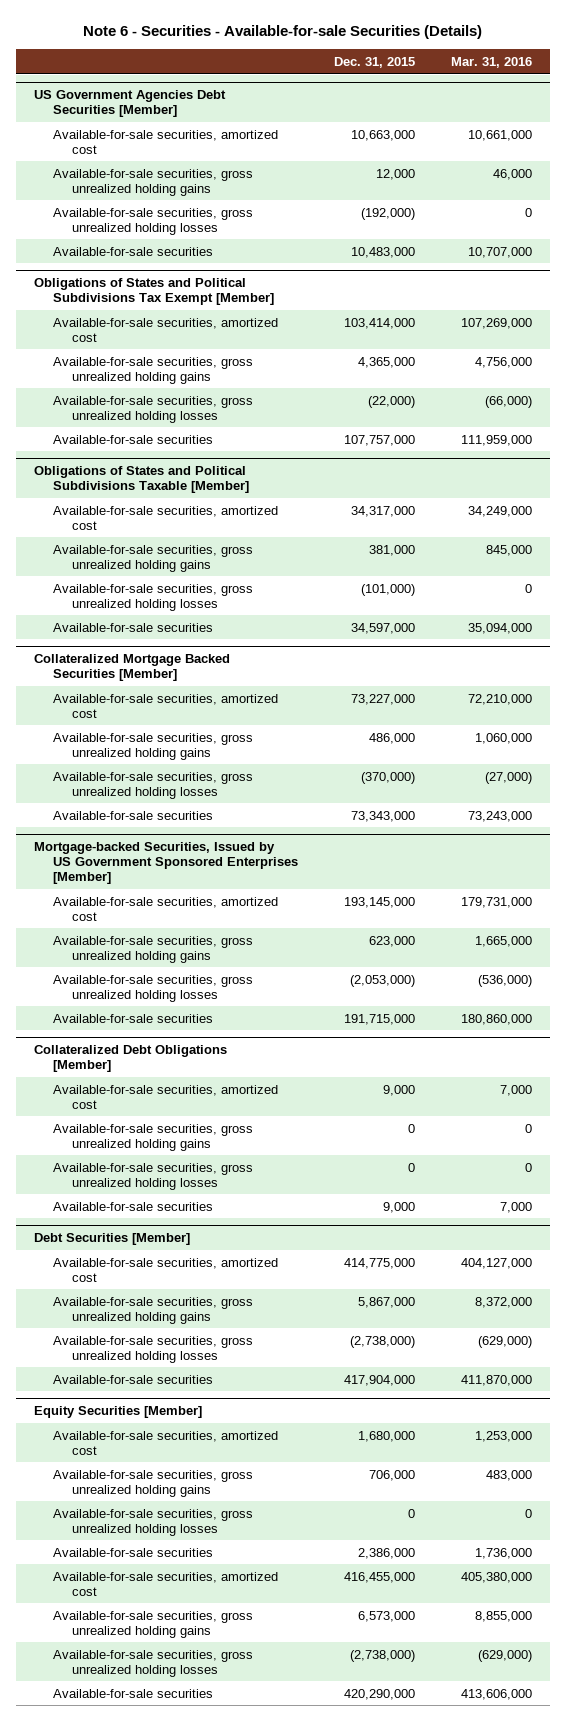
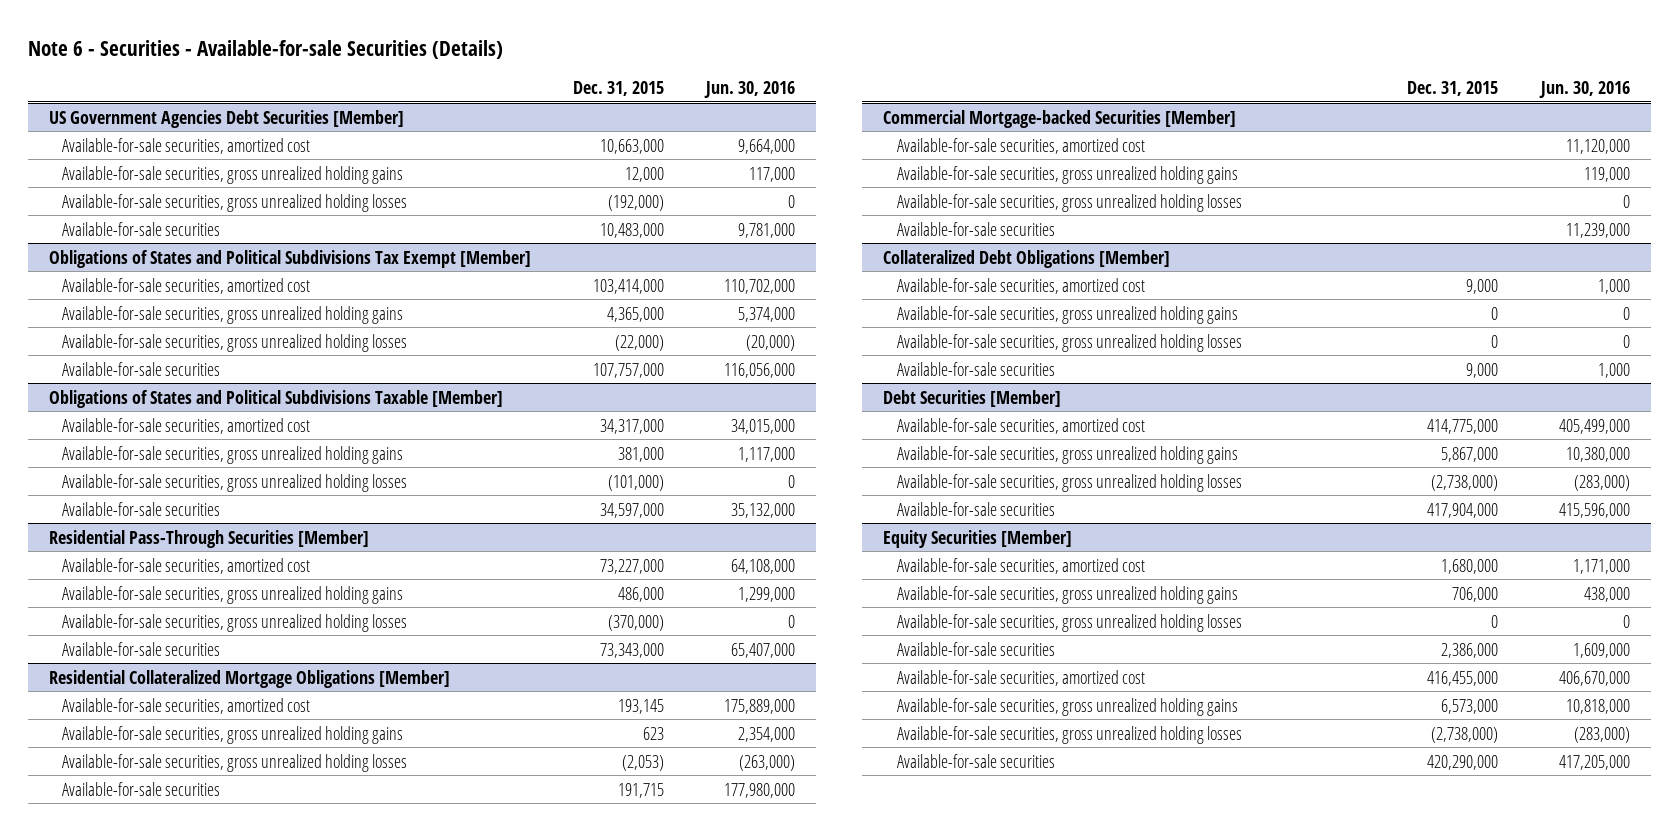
- | Dec. 31, 2015 | Mar. 31, 2016
+ | Dec. 31, 2015 | Jun. 30, 2016
- Collateralized Mortgage Backed Securities [Member]
+ Residential Pass-Through Securities [Member]
- Mortgage-backed Securities, Issued by US Government Sponsored Enterprises [Member]
- Available-for-sale securities, amortized cost | 193,145,000 | 179,731,000
- Available-for-sale securities, gross unrealized holding gains | 623,000 | 1,665,000
- Available-for-sale securities, gross unrealized holding losses | (2,053,000) | (536,000)
- Available-for-sale securities | 191,715,000 | 180,860,000
+ Residential Collateralized Mortgage Obligations [Member]
+ Available-for-sale securities, amortized cost | 193,145 | 175,889,000
+ Available-for-sale securities, gross unrealized holding gains | 623 | 2,354,000
+ Available-for-sale securities, gross unrealized holding losses | (2,053) | (263,000)
+ Available-for-sale securities | 191,715 | 177,980,000
+ Commercial Mortgage-backed Securities [Member]
+ Available-for-sale securities, amortized cost | | 11,120,000
+ Available-for-sale securities, gross unrealized holding gains | | 119,000
+ Available-for-sale securities, gross unrealized holding losses | | 0
+ Available-for-sale securities | | 11,239,000

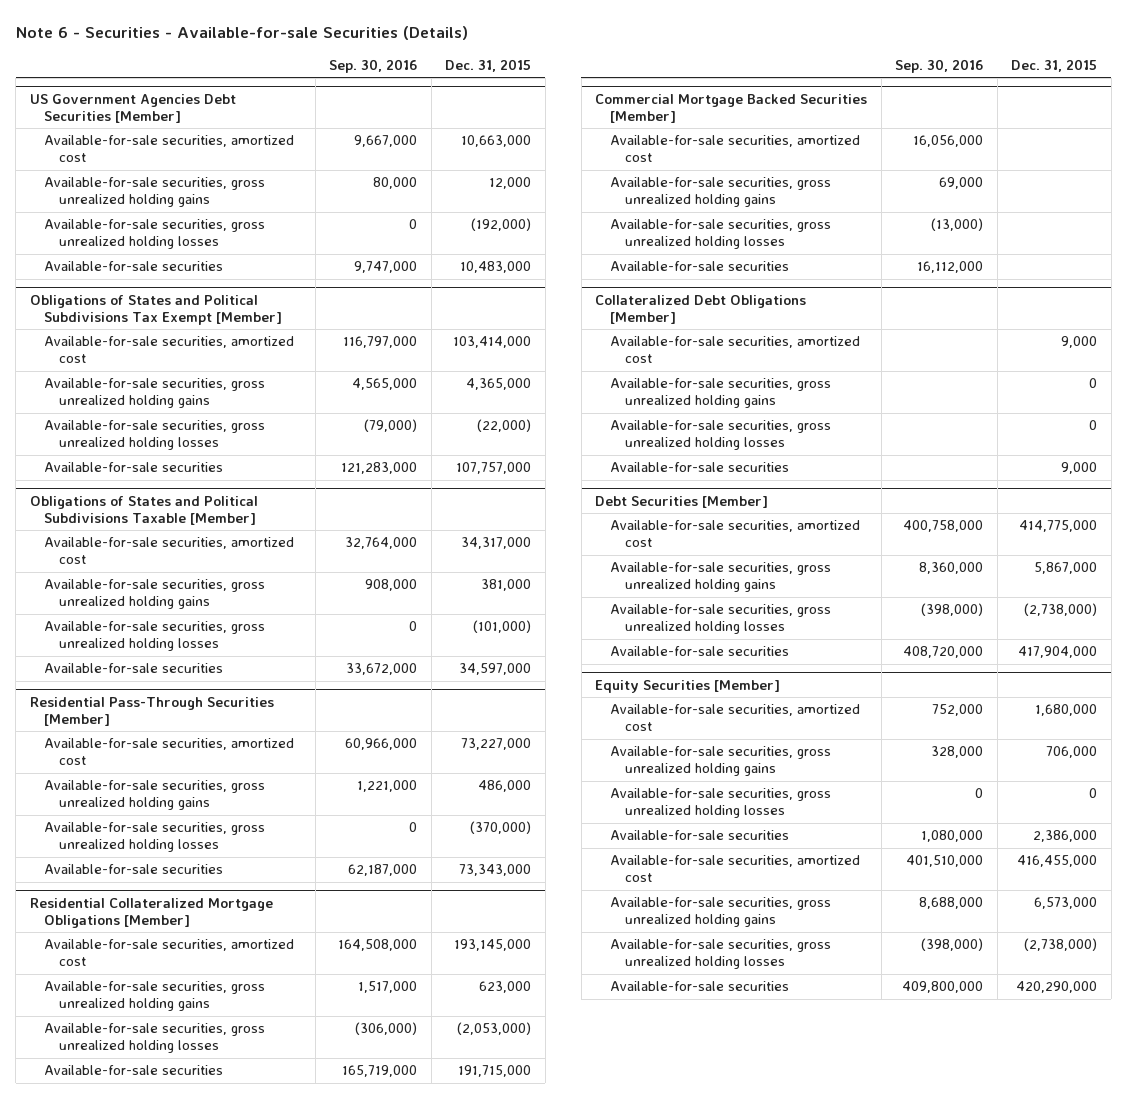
- | Dec. 31, 2015 | Jun. 30, 2016
+ | Sep. 30, 2016 | Dec. 31, 2015
@ Residential Collateralized Mortgage Obligations [Member]
- Available-for-sale securities, amortized cost | 193,145 | 175,889,000
- Available-for-sale securities, gross unrealized holding gains | 623 | 2,354,000
- Available-for-sale securities, gross unrealized holding losses | (2,053) | (263,000)
- Available-for-sale securities | 191,715 | 177,980,000
- Commercial Mortgage-backed Securities [Member]
@ Residential Collateralized Mortgage Obligations [Member]
+ Available-for-sale securities, amortized cost | 164,508,000 | 193,145,000
+ Available-for-sale securities, gross unrealized holding gains | 1,517,000 | 623,000
+ Available-for-sale securities, gross unrealized holding losses | (306,000) | (2,053,000)
+ Available-for-sale securities | 165,719,000 | 191,715,000
+ Commercial Mortgage Backed Securities [Member]

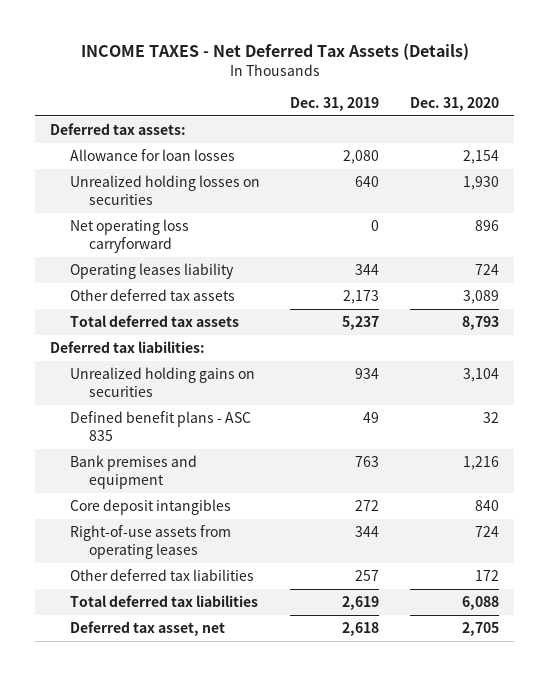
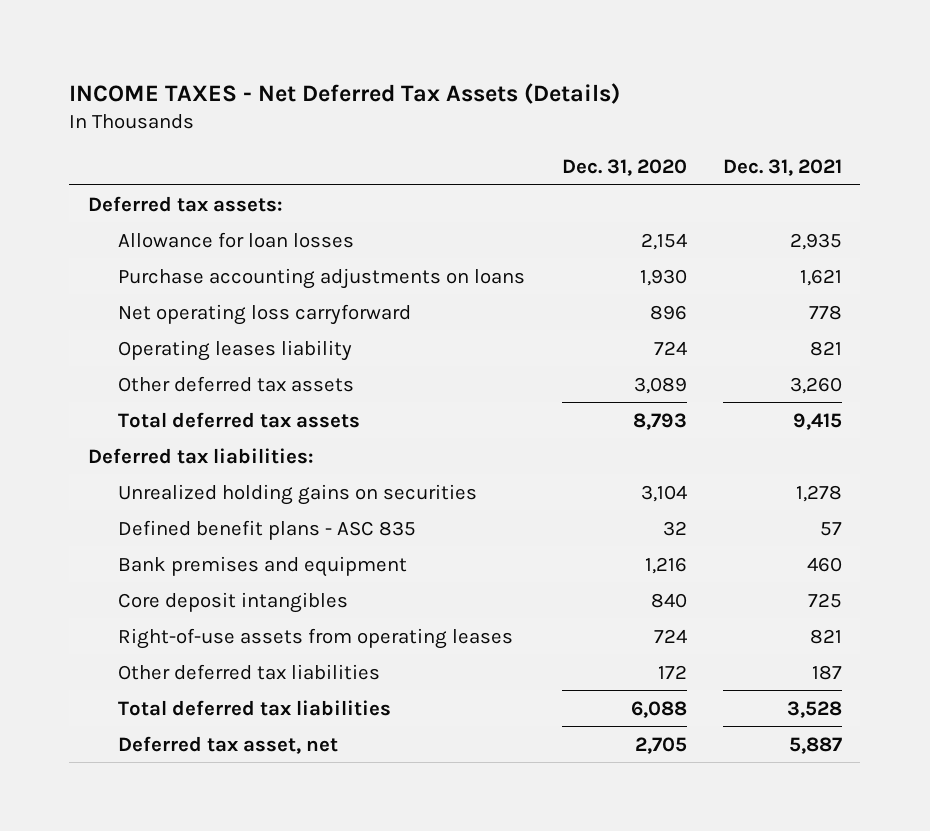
- | Dec. 31, 2019 | Dec. 31, 2020
+ | Dec. 31, 2020 | Dec. 31, 2021
- Unrealized holding losses on securities | 640 | 1,930
+ Purchase accounting adjustments on loans | 1,930 | 1,621

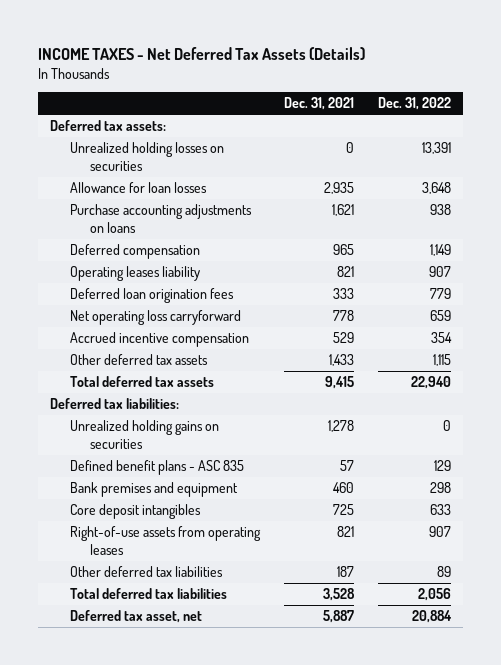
- | Dec. 31, 2020 | Dec. 31, 2021
+ | Dec. 31, 2021 | Dec. 31, 2022
+ Unrealized holding losses on securities | 0 | 13,391
+ Deferred compensation | 965 | 1,149
- Other deferred tax assets | 3,089 | 3,260
+ Deferred loan origination fees | 333 | 779
moved down: Net operating loss carryforward | 778 | 659
+ Accrued incentive compensation | 529 | 354
+ Other deferred tax assets | 1,433 | 1,115

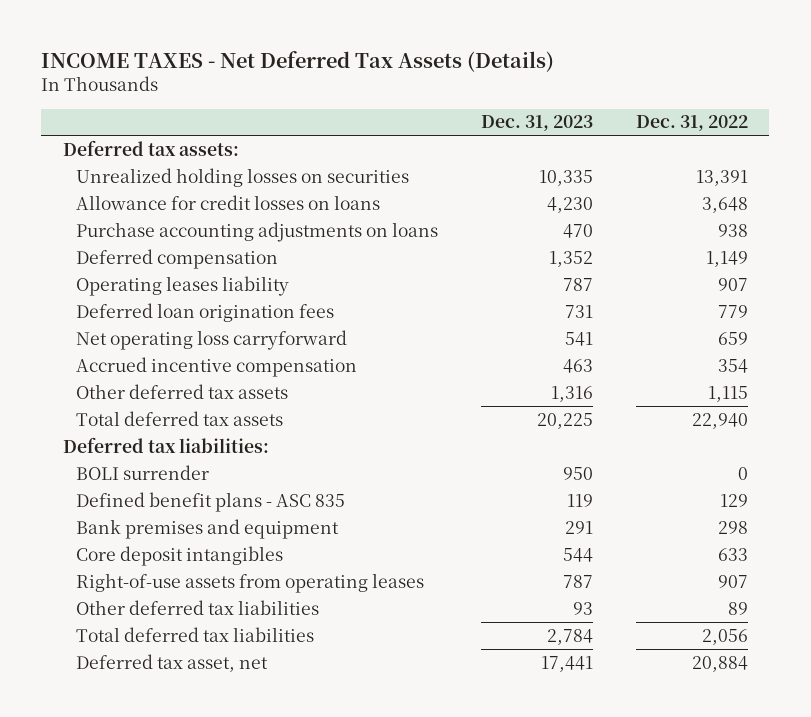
- | Dec. 31, 2021 | Dec. 31, 2022
+ | Dec. 31, 2023 | Dec. 31, 2022
- Allowance for loan losses | 2,935 | 3,648
+ Allowance for credit losses on loans | 4,230 | 3,648
- Unrealized holding gains on securities | 1,278 | 0
+ BOLI surrender | 950 | 0

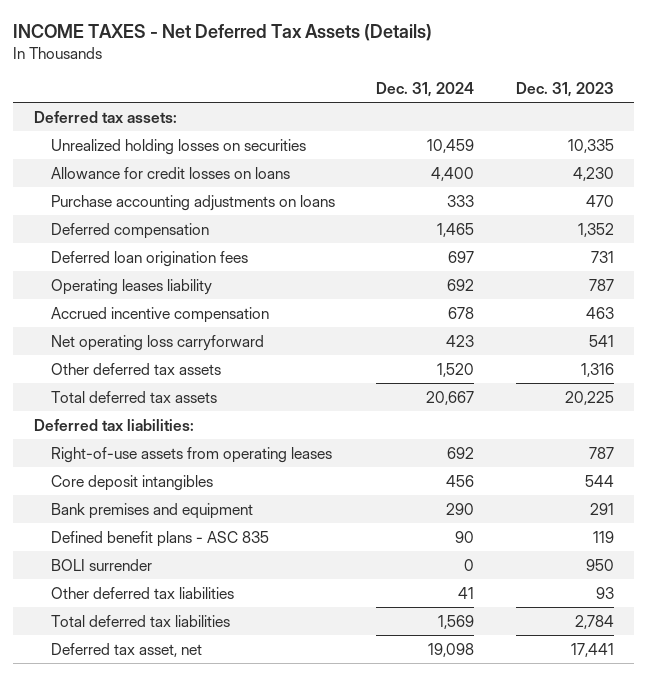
- | Dec. 31, 2023 | Dec. 31, 2022
+ | Dec. 31, 2024 | Dec. 31, 2023
moved down: Operating leases liability | 692 | 787
moved down: Net operating loss carryforward | 423 | 541
moved down: Core deposit intangibles | 456 | 544
moved down: Bank premises and equipment | 290 | 291
moved down: Defined benefit plans - ASC 835 | 90 | 119
moved down: BOLI surrender | 0 | 950

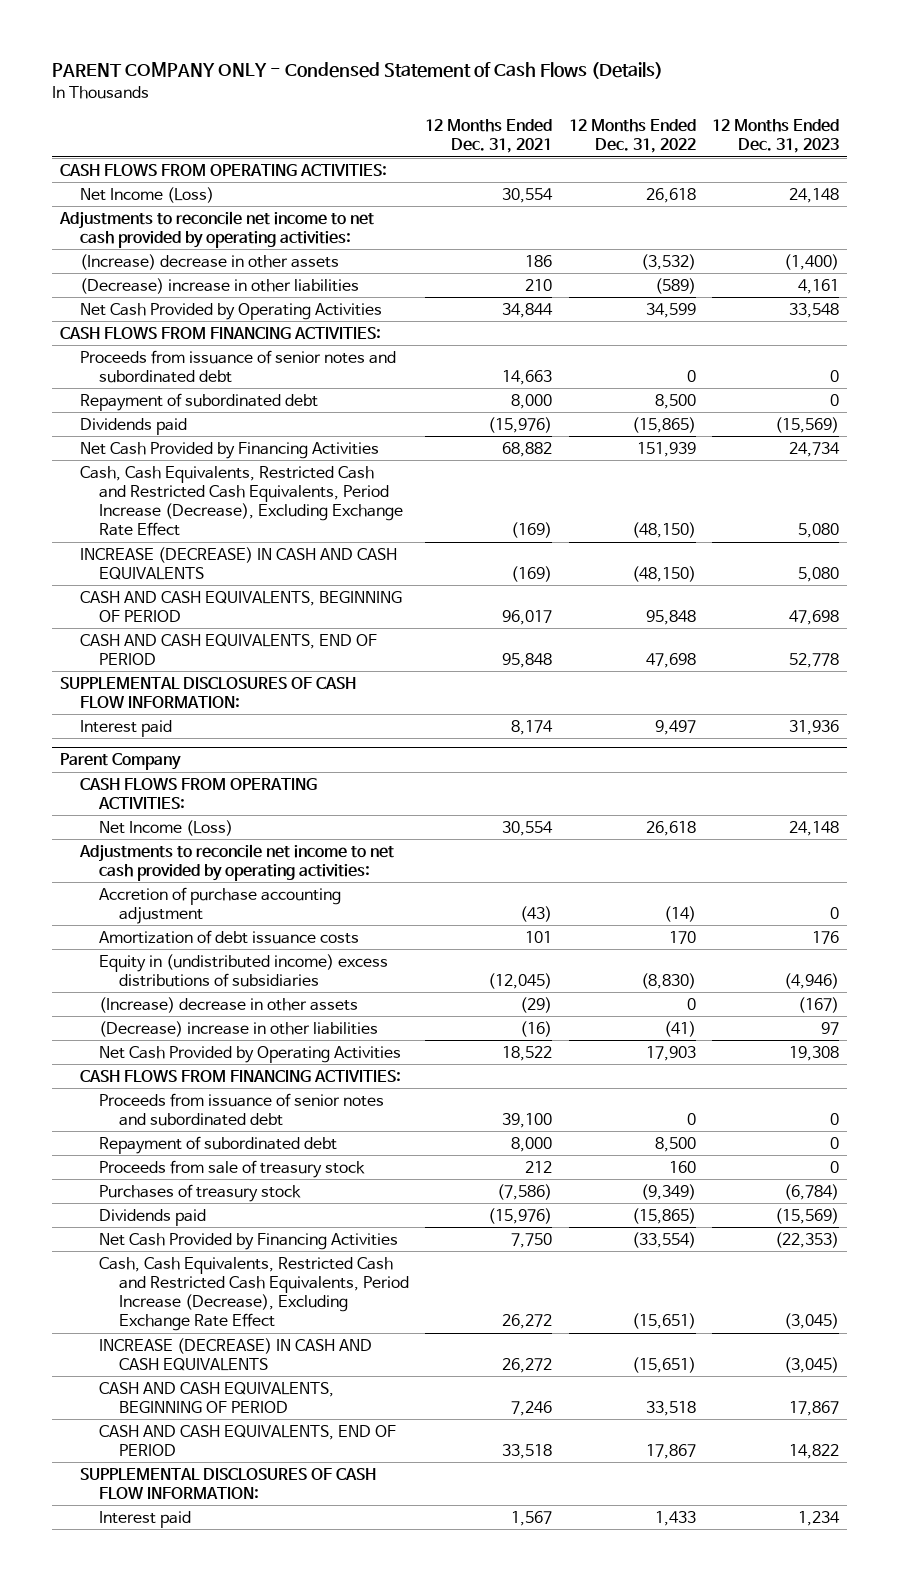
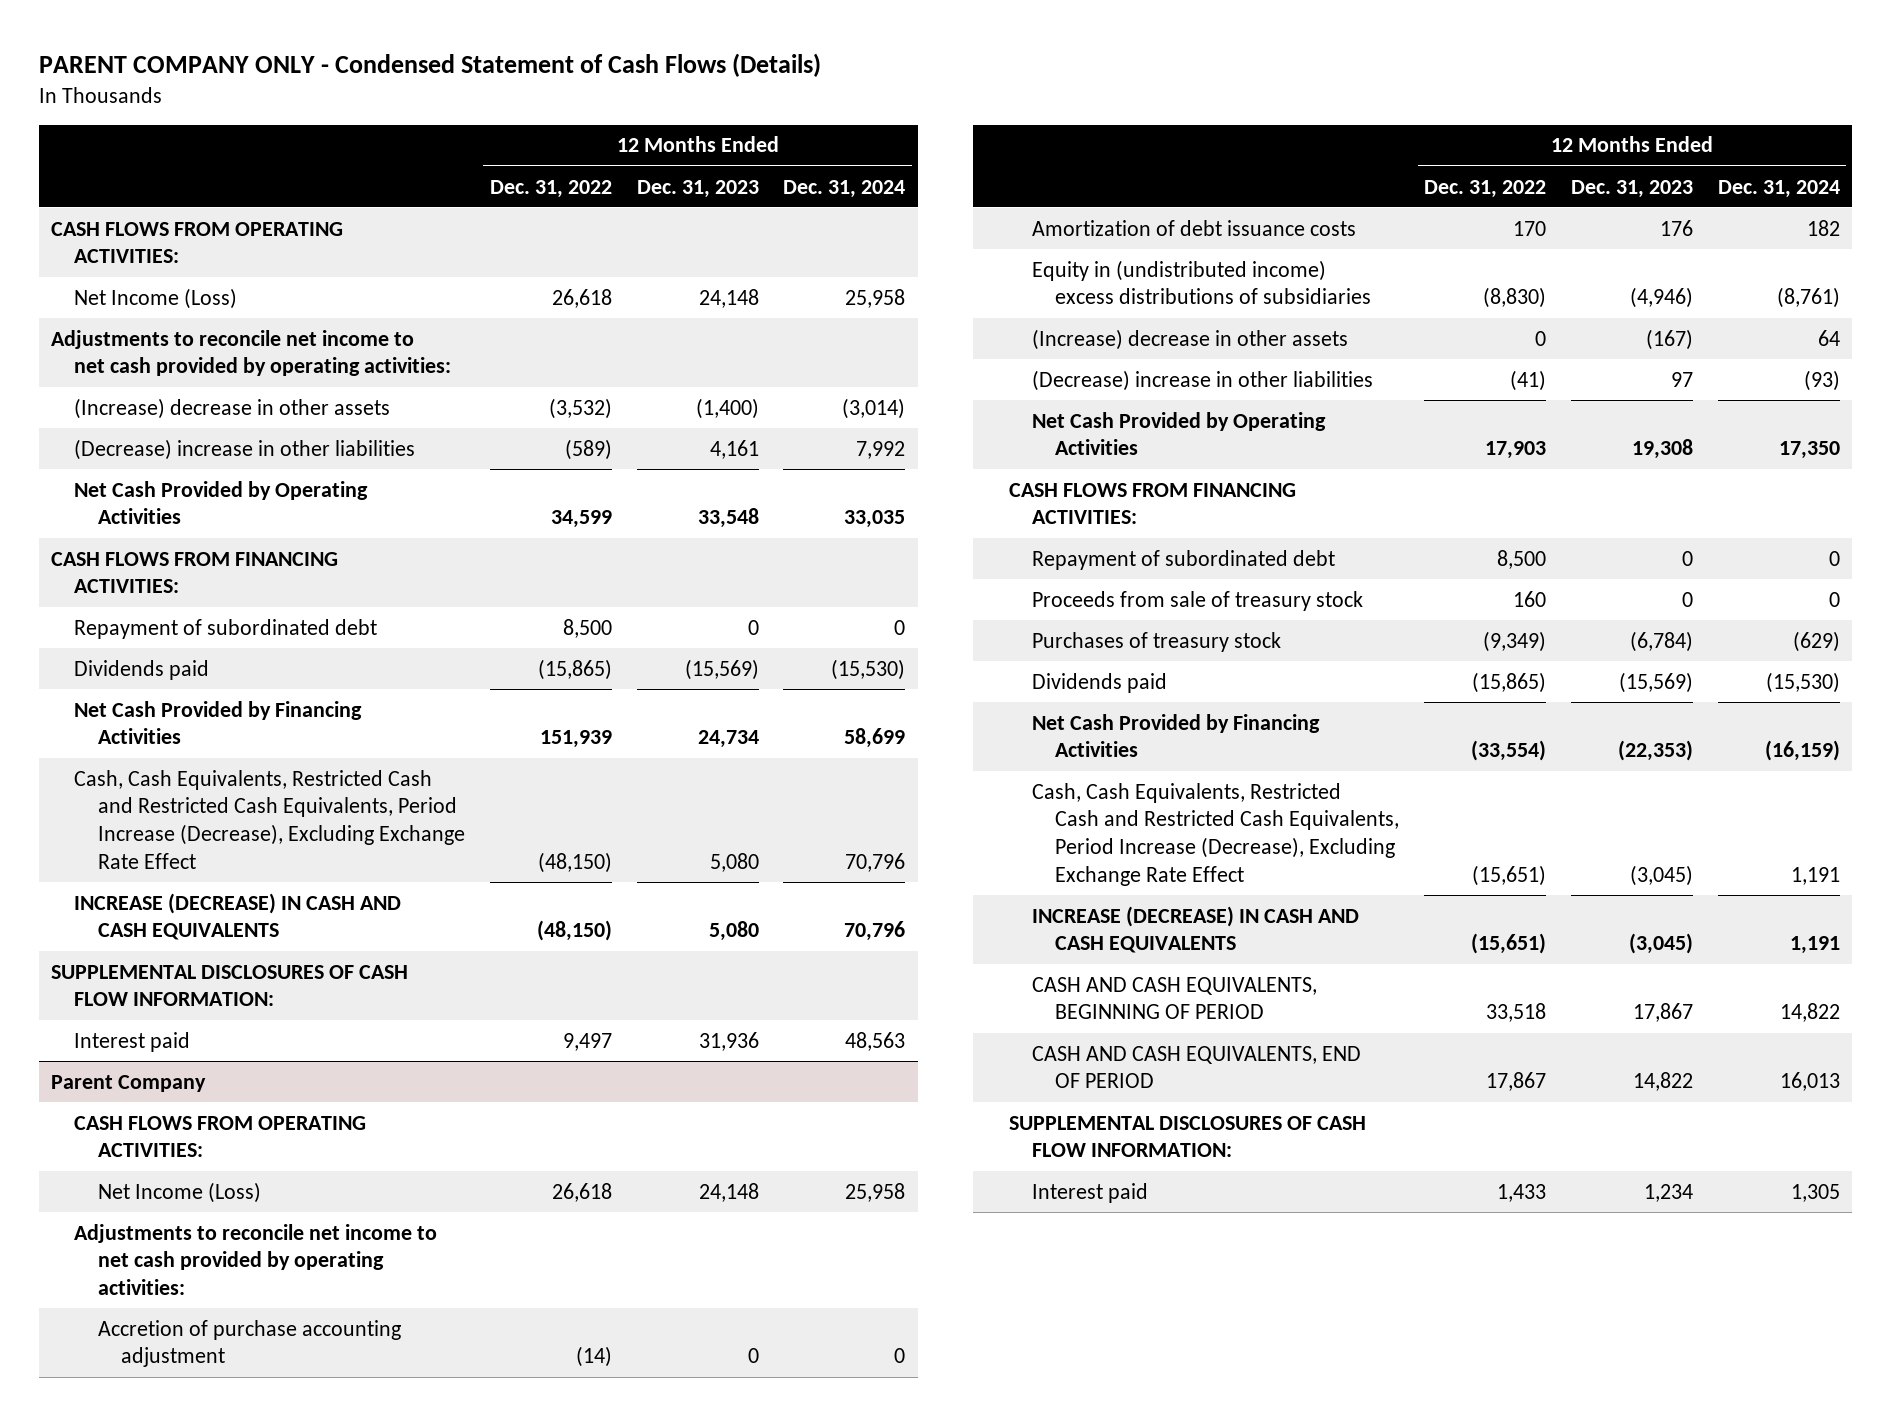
- | 12 Months Ended Dec. 31, 2021 | 12 Months Ended Dec. 31, 2022 | 12 Months Ended Dec. 31, 2023
+ | 12 Months Ended Dec. 31, 2022 | 12 Months Ended Dec. 31, 2023 | 12 Months Ended Dec. 31, 2024
- Proceeds from issuance of senior notes and subordinated debt | 14,663 | 0 | 0
- CASH AND CASH EQUIVALENTS, BEGINNING OF PERIOD | 96,017 | 95,848 | 47,698
- CASH AND CASH EQUIVALENTS, END OF PERIOD | 95,848 | 47,698 | 52,778
@ Parent Company
- Proceeds from issuance of senior notes and subordinated debt | 39,100 | 0 | 0

